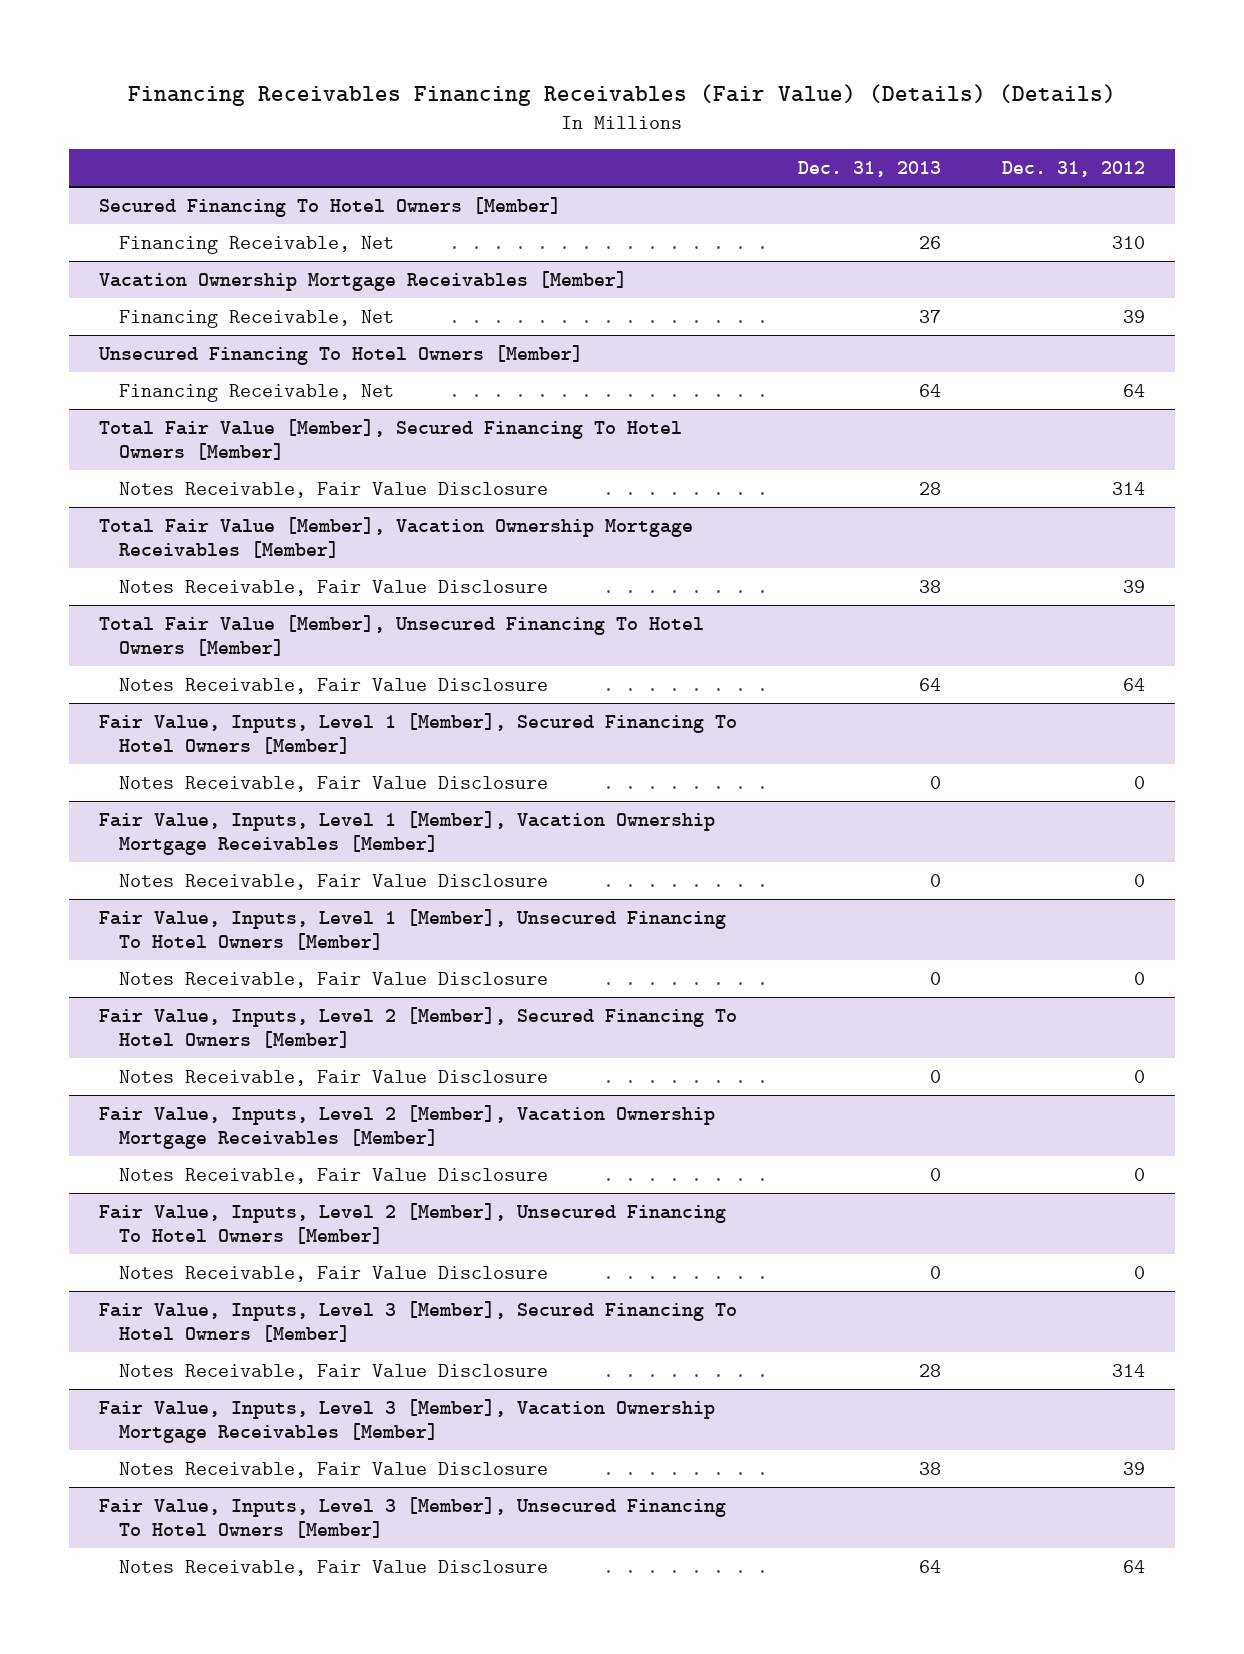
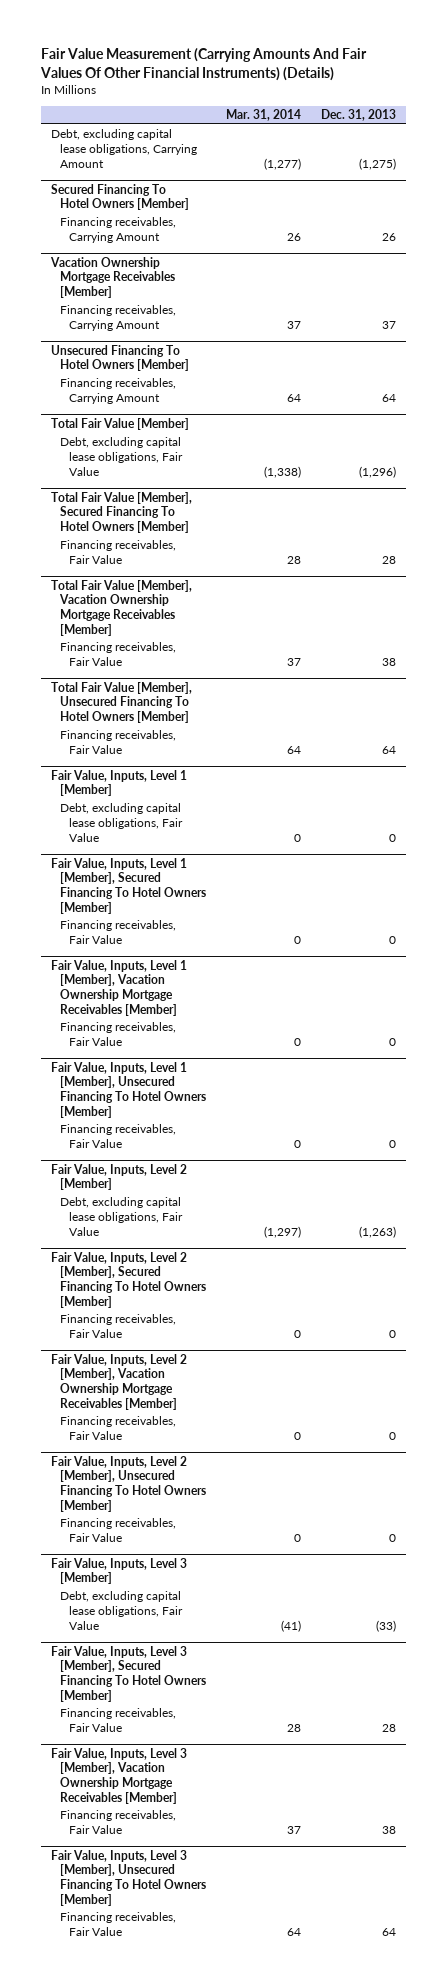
- Financing Receivables Financing Receivables (Fair Value) (Details) (Details)
+ Fair Value Measurement (Carrying Amounts And Fair Values Of Other Financial Instruments) (Details)
- | Dec. 31, 2013 | Dec. 31, 2012
+ | Mar. 31, 2014 | Dec. 31, 2013
+ Debt, excluding capital lease obligations, Carrying Amount | (1,277) | (1,275)
@ Secured Financing To Hotel Owners [Member]
- Financing Receivable, Net | 26 | 310
+ Financing receivables, Carrying Amount | 26 | 26
@ Vacation Ownership Mortgage Receivables [Member]
- Financing Receivable, Net | 37 | 39
+ Financing receivables, Carrying Amount | 37 | 37
@ Unsecured Financing To Hotel Owners [Member]
- Financing Receivable, Net | 64 | 64
+ Financing receivables, Carrying Amount | 64 | 64
+ Total Fair Value [Member]
+ Debt, excluding capital lease obligations, Fair Value | (1,338) | (1,296)
@ Total Fair Value [Member], Secured Financing To Hotel Owners [Member]
- Notes Receivable, Fair Value Disclosure | 28 | 314
+ Financing receivables, Fair Value | 28 | 28
@ Total Fair Value [Member], Vacation Ownership Mortgage Receivables [Member]
- Notes Receivable, Fair Value Disclosure | 38 | 39
+ Financing receivables, Fair Value | 37 | 38
@ Total Fair Value [Member], Unsecured Financing To Hotel Owners [Member]
- Notes Receivable, Fair Value Disclosure | 64 | 64
+ Financing receivables, Fair Value | 64 | 64
+ Fair Value, Inputs, Level 1 [Member]
+ Debt, excluding capital lease obligations, Fair Value | 0 | 0
@ Fair Value, Inputs, Level 1 [Member], Secured Financing To Hotel Owners [Member]
- Notes Receivable, Fair Value Disclosure | 0 | 0
+ Financing receivables, Fair Value | 0 | 0
@ Fair Value, Inputs, Level 1 [Member], Vacation Ownership Mortgage Receivables [Member]
- Notes Receivable, Fair Value Disclosure | 0 | 0
+ Financing receivables, Fair Value | 0 | 0
@ Fair Value, Inputs, Level 1 [Member], Unsecured Financing To Hotel Owners [Member]
- Notes Receivable, Fair Value Disclosure | 0 | 0
+ Financing receivables, Fair Value | 0 | 0
+ Fair Value, Inputs, Level 2 [Member]
+ Debt, excluding capital lease obligations, Fair Value | (1,297) | (1,263)
@ Fair Value, Inputs, Level 2 [Member], Secured Financing To Hotel Owners [Member]
- Notes Receivable, Fair Value Disclosure | 0 | 0
+ Financing receivables, Fair Value | 0 | 0
@ Fair Value, Inputs, Level 2 [Member], Vacation Ownership Mortgage Receivables [Member]
- Notes Receivable, Fair Value Disclosure | 0 | 0
+ Financing receivables, Fair Value | 0 | 0
@ Fair Value, Inputs, Level 2 [Member], Unsecured Financing To Hotel Owners [Member]
- Notes Receivable, Fair Value Disclosure | 0 | 0
+ Financing receivables, Fair Value | 0 | 0
+ Fair Value, Inputs, Level 3 [Member]
+ Debt, excluding capital lease obligations, Fair Value | (41) | (33)
@ Fair Value, Inputs, Level 3 [Member], Secured Financing To Hotel Owners [Member]
- Notes Receivable, Fair Value Disclosure | 28 | 314
+ Financing receivables, Fair Value | 28 | 28
@ Fair Value, Inputs, Level 3 [Member], Vacation Ownership Mortgage Receivables [Member]
- Notes Receivable, Fair Value Disclosure | 38 | 39
+ Financing receivables, Fair Value | 37 | 38
@ Fair Value, Inputs, Level 3 [Member], Unsecured Financing To Hotel Owners [Member]
- Notes Receivable, Fair Value Disclosure | 64 | 64
+ Financing receivables, Fair Value | 64 | 64

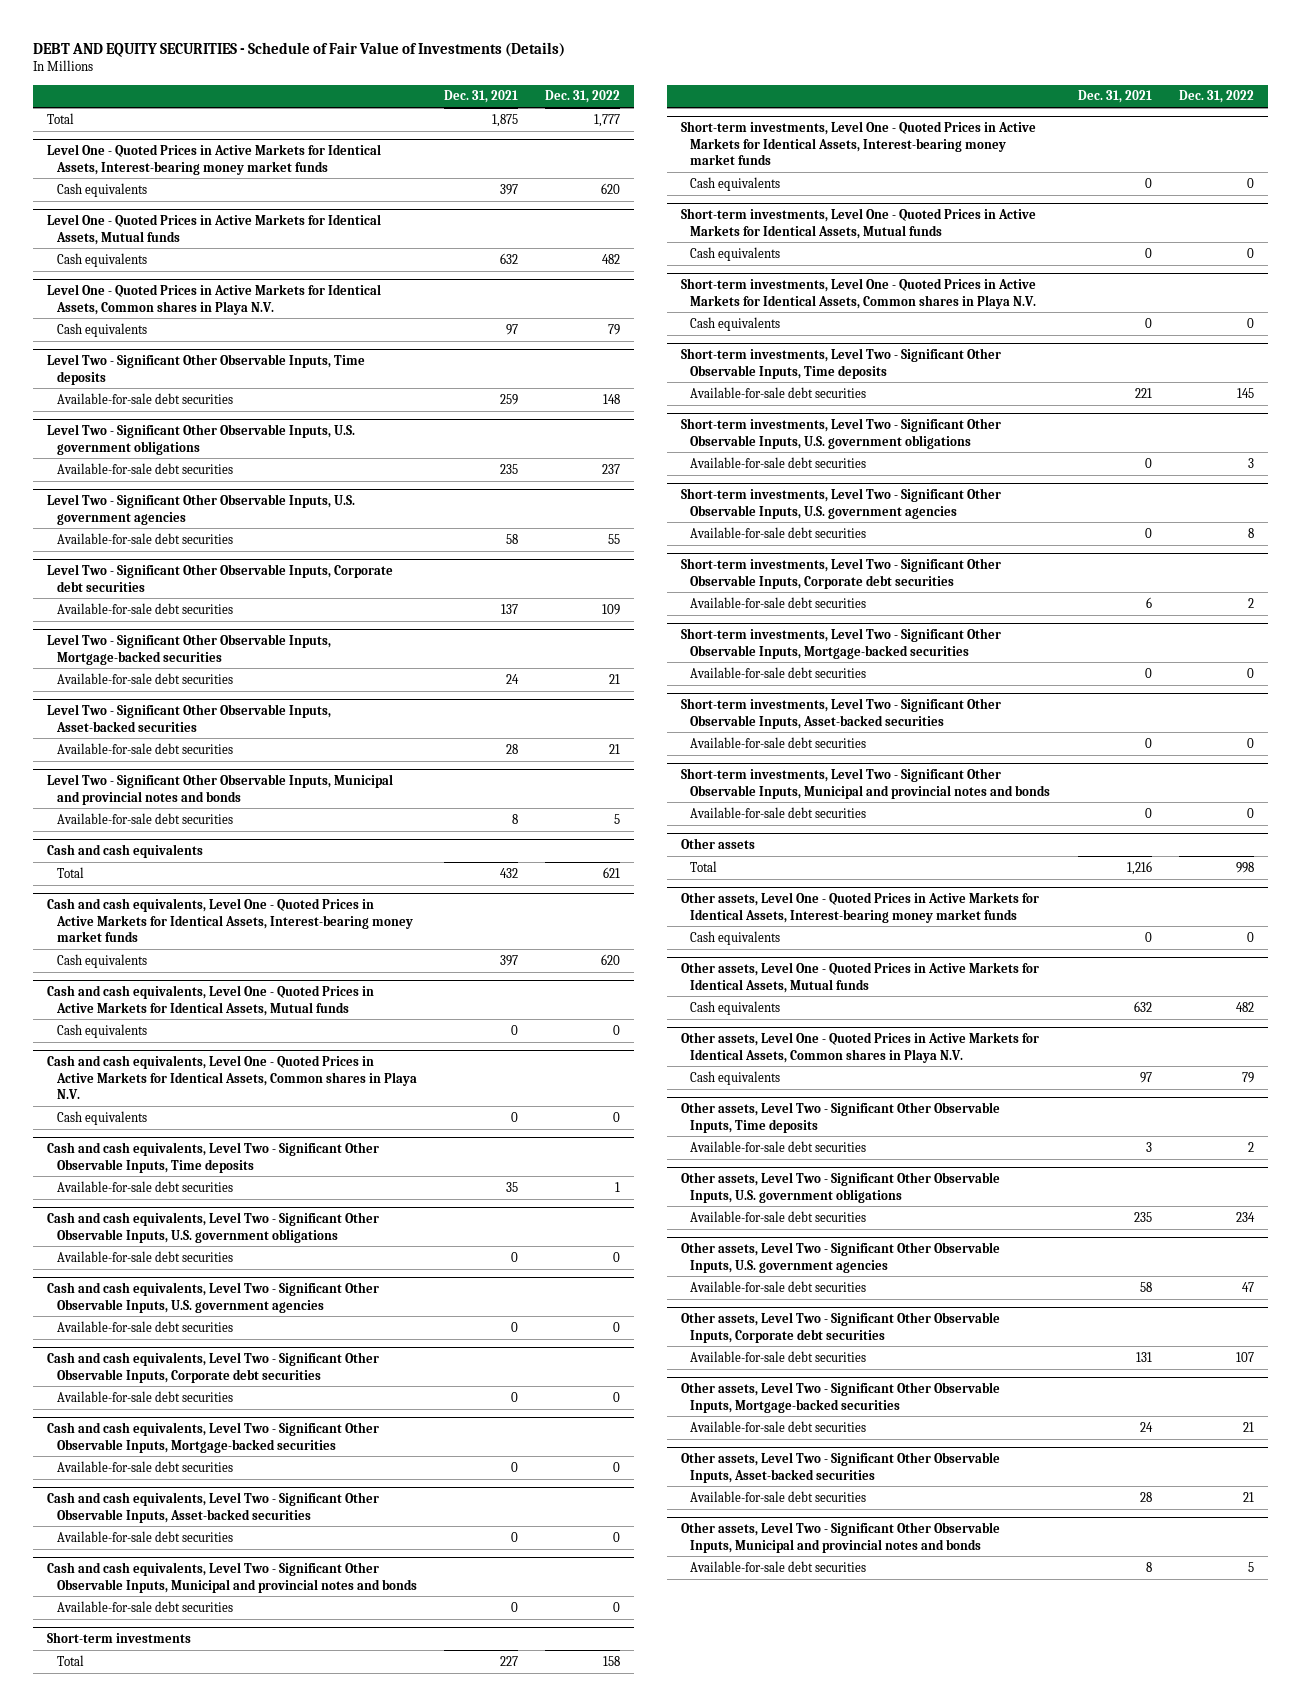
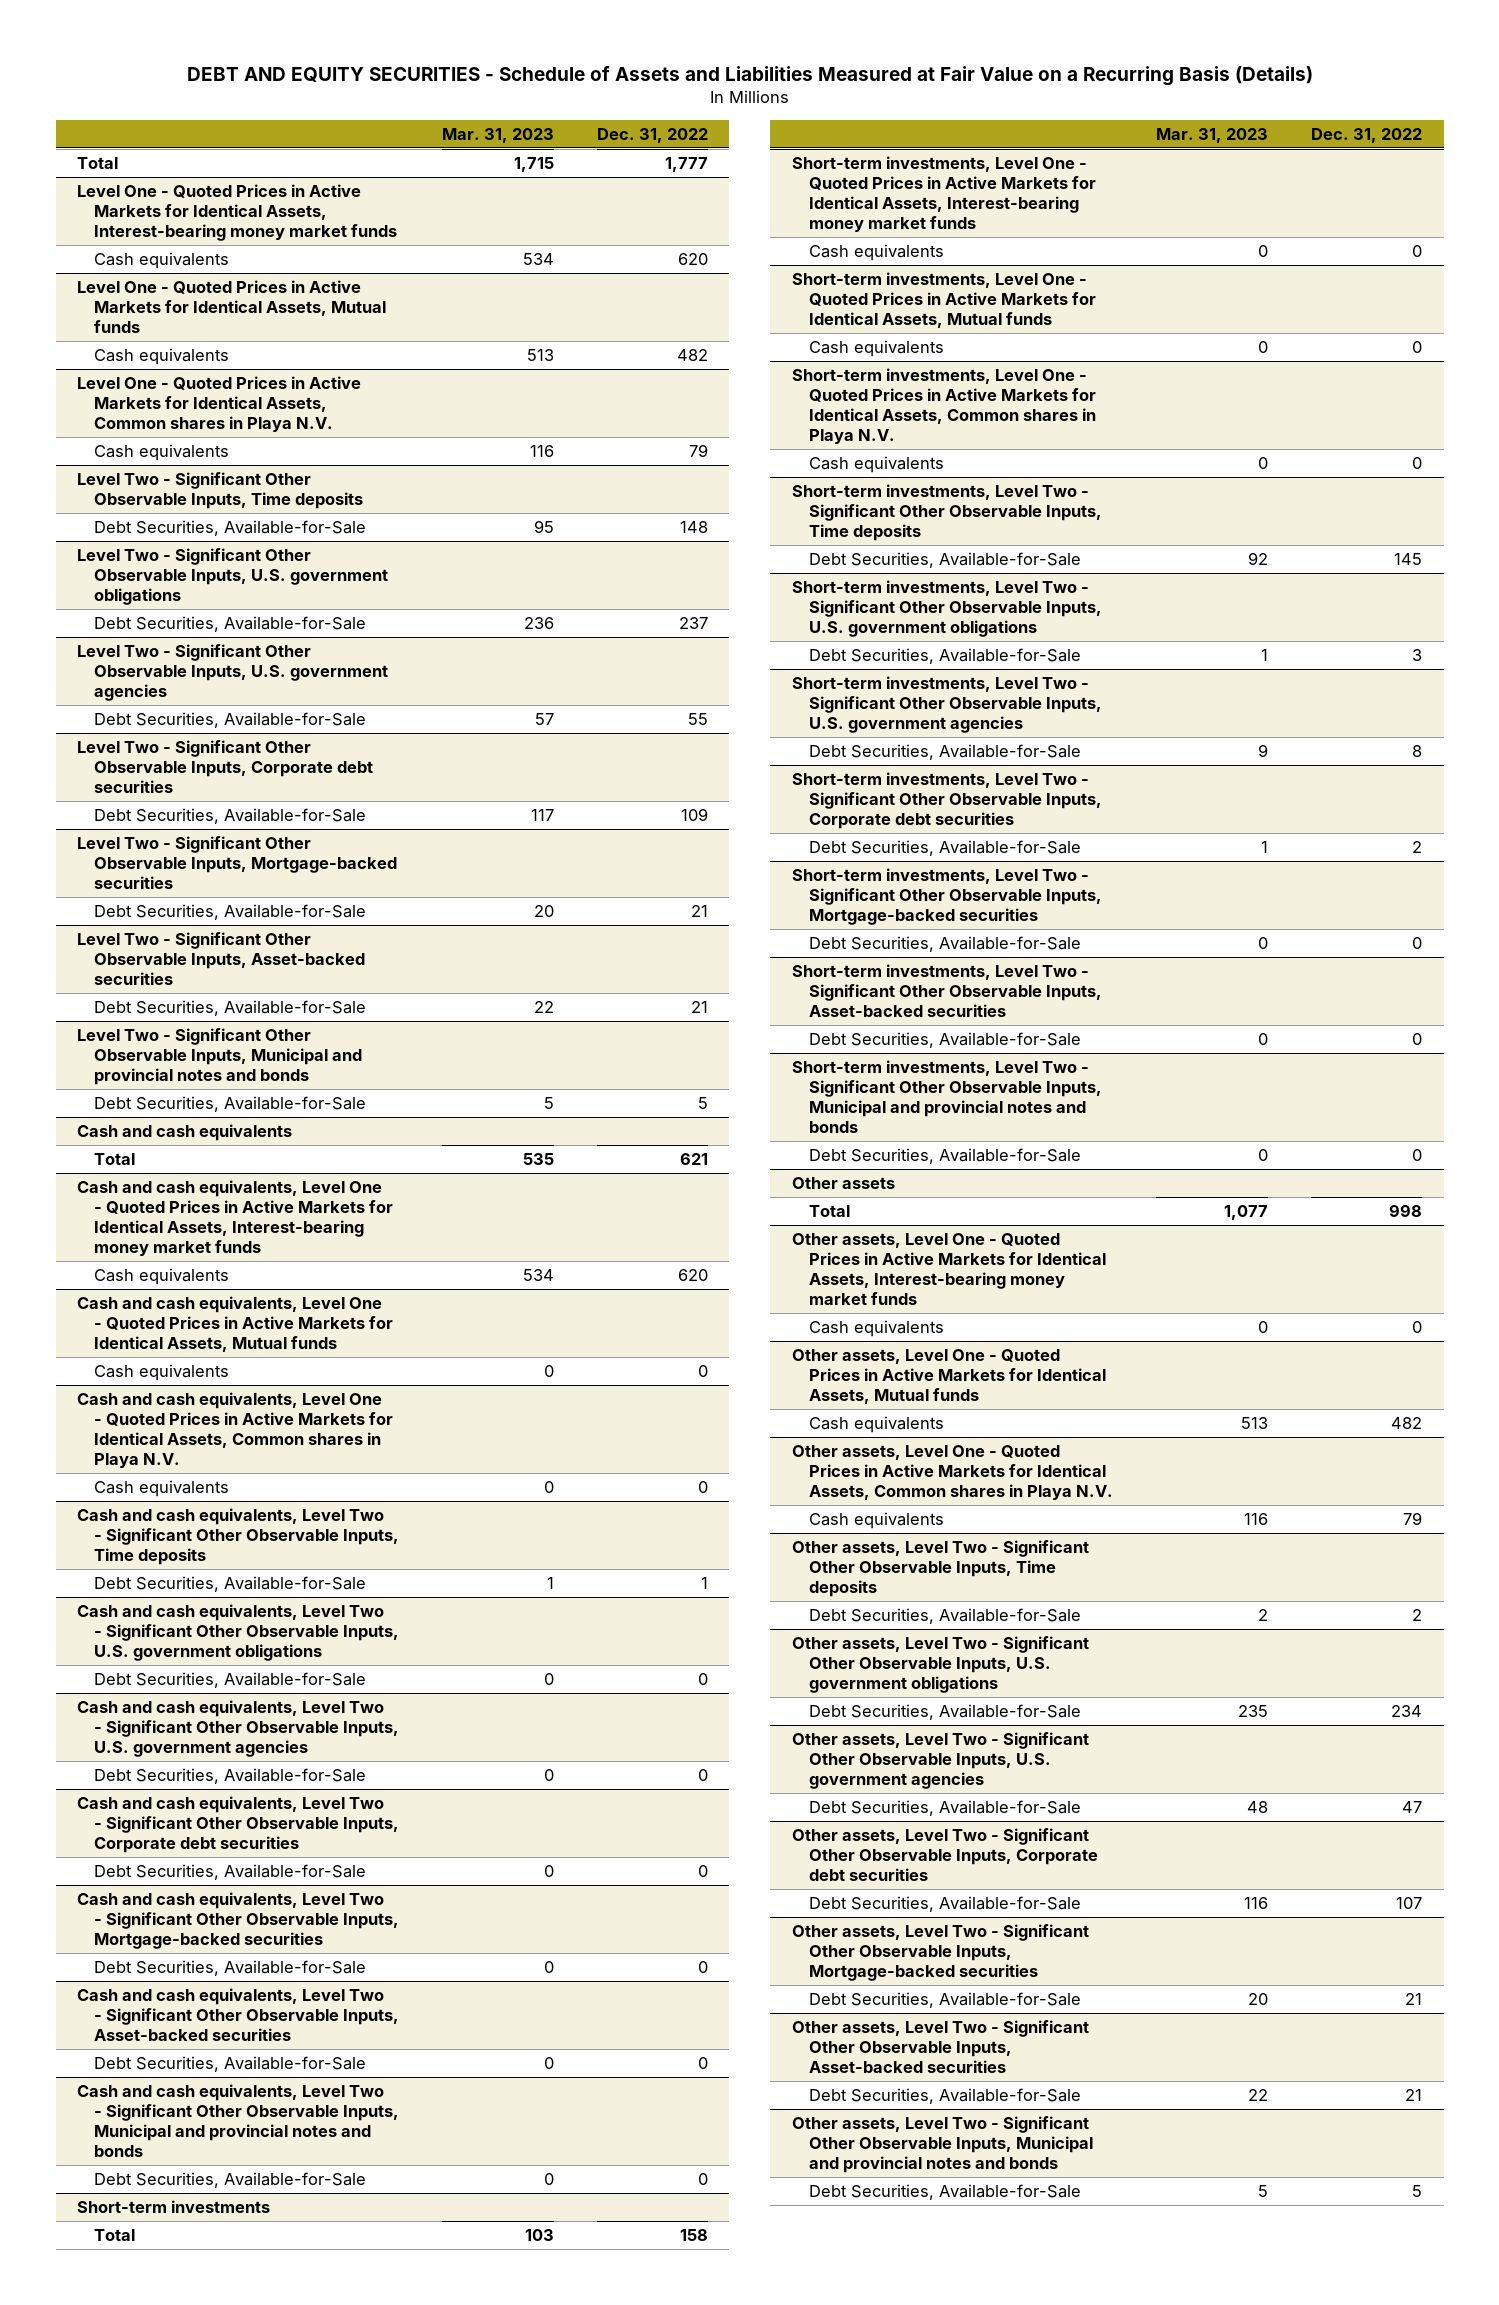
- DEBT AND EQUITY SECURITIES - Schedule of Fair Value of Investments (Details)
+ DEBT AND EQUITY SECURITIES - Schedule of Assets and Liabilities Measured at Fair Value on a Recurring Basis (Details)
- | Dec. 31, 2021 | Dec. 31, 2022
+ | Mar. 31, 2023 | Dec. 31, 2022
@ Level Two - Significant Other Observable Inputs, Time deposits
- Available-for-sale debt securities | 259 | 148
+ Debt Securities, Available-for-Sale | 95 | 148
@ Level Two - Significant Other Observable Inputs, U.S. government obligations
- Available-for-sale debt securities | 235 | 237
+ Debt Securities, Available-for-Sale | 236 | 237
@ Level Two - Significant Other Observable Inputs, U.S. government agencies
- Available-for-sale debt securities | 58 | 55
+ Debt Securities, Available-for-Sale | 57 | 55
@ Level Two - Significant Other Observable Inputs, Corporate debt securities
- Available-for-sale debt securities | 137 | 109
+ Debt Securities, Available-for-Sale | 117 | 109
@ Level Two - Significant Other Observable Inputs, Mortgage-backed securities
- Available-for-sale debt securities | 24 | 21
+ Debt Securities, Available-for-Sale | 20 | 21
@ Level Two - Significant Other Observable Inputs, Asset-backed securities
- Available-for-sale debt securities | 28 | 21
+ Debt Securities, Available-for-Sale | 22 | 21
@ Level Two - Significant Other Observable Inputs, Municipal and provincial notes and bonds
- Available-for-sale debt securities | 8 | 5
+ Debt Securities, Available-for-Sale | 5 | 5
@ Cash and cash equivalents, Level Two - Significant Other Observable Inputs, Time deposits
- Available-for-sale debt securities | 35 | 1
+ Debt Securities, Available-for-Sale | 1 | 1
@ Cash and cash equivalents, Level Two - Significant Other Observable Inputs, U.S. government obligations
- Available-for-sale debt securities | 0 | 0
+ Debt Securities, Available-for-Sale | 0 | 0
@ Cash and cash equivalents, Level Two - Significant Other Observable Inputs, U.S. government agencies
- Available-for-sale debt securities | 0 | 0
+ Debt Securities, Available-for-Sale | 0 | 0
@ Cash and cash equivalents, Level Two - Significant Other Observable Inputs, Corporate debt securities
- Available-for-sale debt securities | 0 | 0
+ Debt Securities, Available-for-Sale | 0 | 0
@ Cash and cash equivalents, Level Two - Significant Other Observable Inputs, Mortgage-backed securities
- Available-for-sale debt securities | 0 | 0
+ Debt Securities, Available-for-Sale | 0 | 0
@ Cash and cash equivalents, Level Two - Significant Other Observable Inputs, Asset-backed securities
- Available-for-sale debt securities | 0 | 0
+ Debt Securities, Available-for-Sale | 0 | 0
@ Cash and cash equivalents, Level Two - Significant Other Observable Inputs, Municipal and provincial notes and bonds
- Available-for-sale debt securities | 0 | 0
+ Debt Securities, Available-for-Sale | 0 | 0
@ Short-term investments, Level Two - Significant Other Observable Inputs, Time deposits
- Available-for-sale debt securities | 221 | 145
+ Debt Securities, Available-for-Sale | 92 | 145
@ Short-term investments, Level Two - Significant Other Observable Inputs, U.S. government obligations
- Available-for-sale debt securities | 0 | 3
+ Debt Securities, Available-for-Sale | 1 | 3
@ Short-term investments, Level Two - Significant Other Observable Inputs, U.S. government agencies
- Available-for-sale debt securities | 0 | 8
+ Debt Securities, Available-for-Sale | 9 | 8
@ Short-term investments, Level Two - Significant Other Observable Inputs, Corporate debt securities
- Available-for-sale debt securities | 6 | 2
+ Debt Securities, Available-for-Sale | 1 | 2
@ Short-term investments, Level Two - Significant Other Observable Inputs, Mortgage-backed securities
- Available-for-sale debt securities | 0 | 0
+ Debt Securities, Available-for-Sale | 0 | 0
@ Short-term investments, Level Two - Significant Other Observable Inputs, Asset-backed securities
- Available-for-sale debt securities | 0 | 0
+ Debt Securities, Available-for-Sale | 0 | 0
@ Short-term investments, Level Two - Significant Other Observable Inputs, Municipal and provincial notes and bonds
- Available-for-sale debt securities | 0 | 0
+ Debt Securities, Available-for-Sale | 0 | 0
@ Other assets, Level Two - Significant Other Observable Inputs, Time deposits
- Available-for-sale debt securities | 3 | 2
+ Debt Securities, Available-for-Sale | 2 | 2
@ Other assets, Level Two - Significant Other Observable Inputs, U.S. government obligations
- Available-for-sale debt securities | 235 | 234
+ Debt Securities, Available-for-Sale | 235 | 234
@ Other assets, Level Two - Significant Other Observable Inputs, U.S. government agencies
- Available-for-sale debt securities | 58 | 47
+ Debt Securities, Available-for-Sale | 48 | 47
@ Other assets, Level Two - Significant Other Observable Inputs, Corporate debt securities
- Available-for-sale debt securities | 131 | 107
+ Debt Securities, Available-for-Sale | 116 | 107
@ Other assets, Level Two - Significant Other Observable Inputs, Mortgage-backed securities
- Available-for-sale debt securities | 24 | 21
+ Debt Securities, Available-for-Sale | 20 | 21
@ Other assets, Level Two - Significant Other Observable Inputs, Asset-backed securities
- Available-for-sale debt securities | 28 | 21
+ Debt Securities, Available-for-Sale | 22 | 21
@ Other assets, Level Two - Significant Other Observable Inputs, Municipal and provincial notes and bonds
- Available-for-sale debt securities | 8 | 5
+ Debt Securities, Available-for-Sale | 5 | 5

